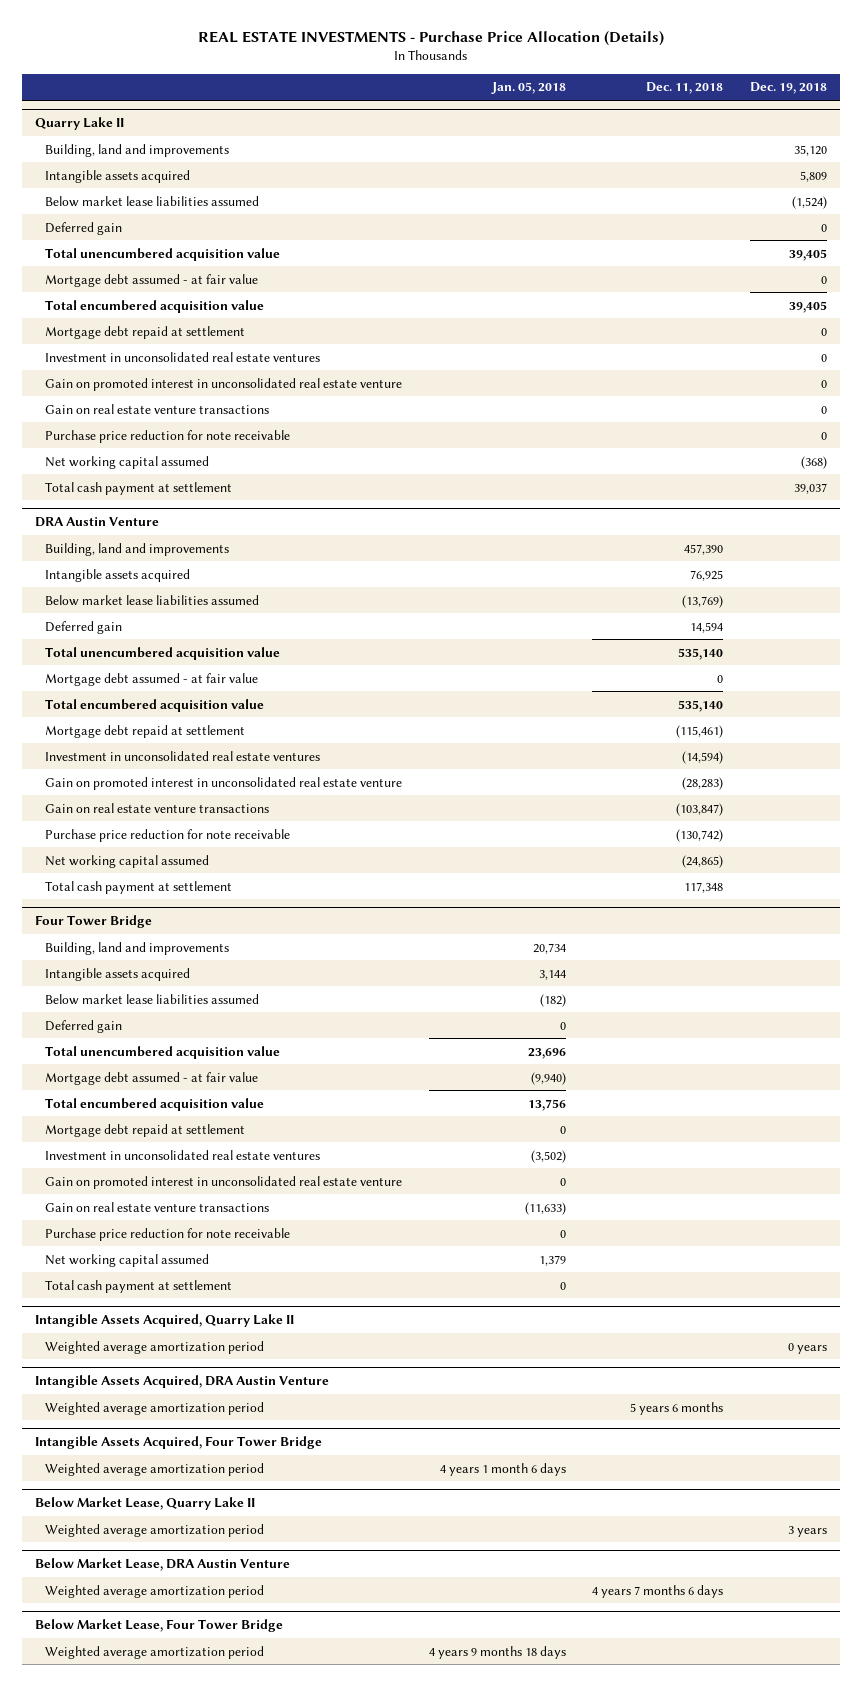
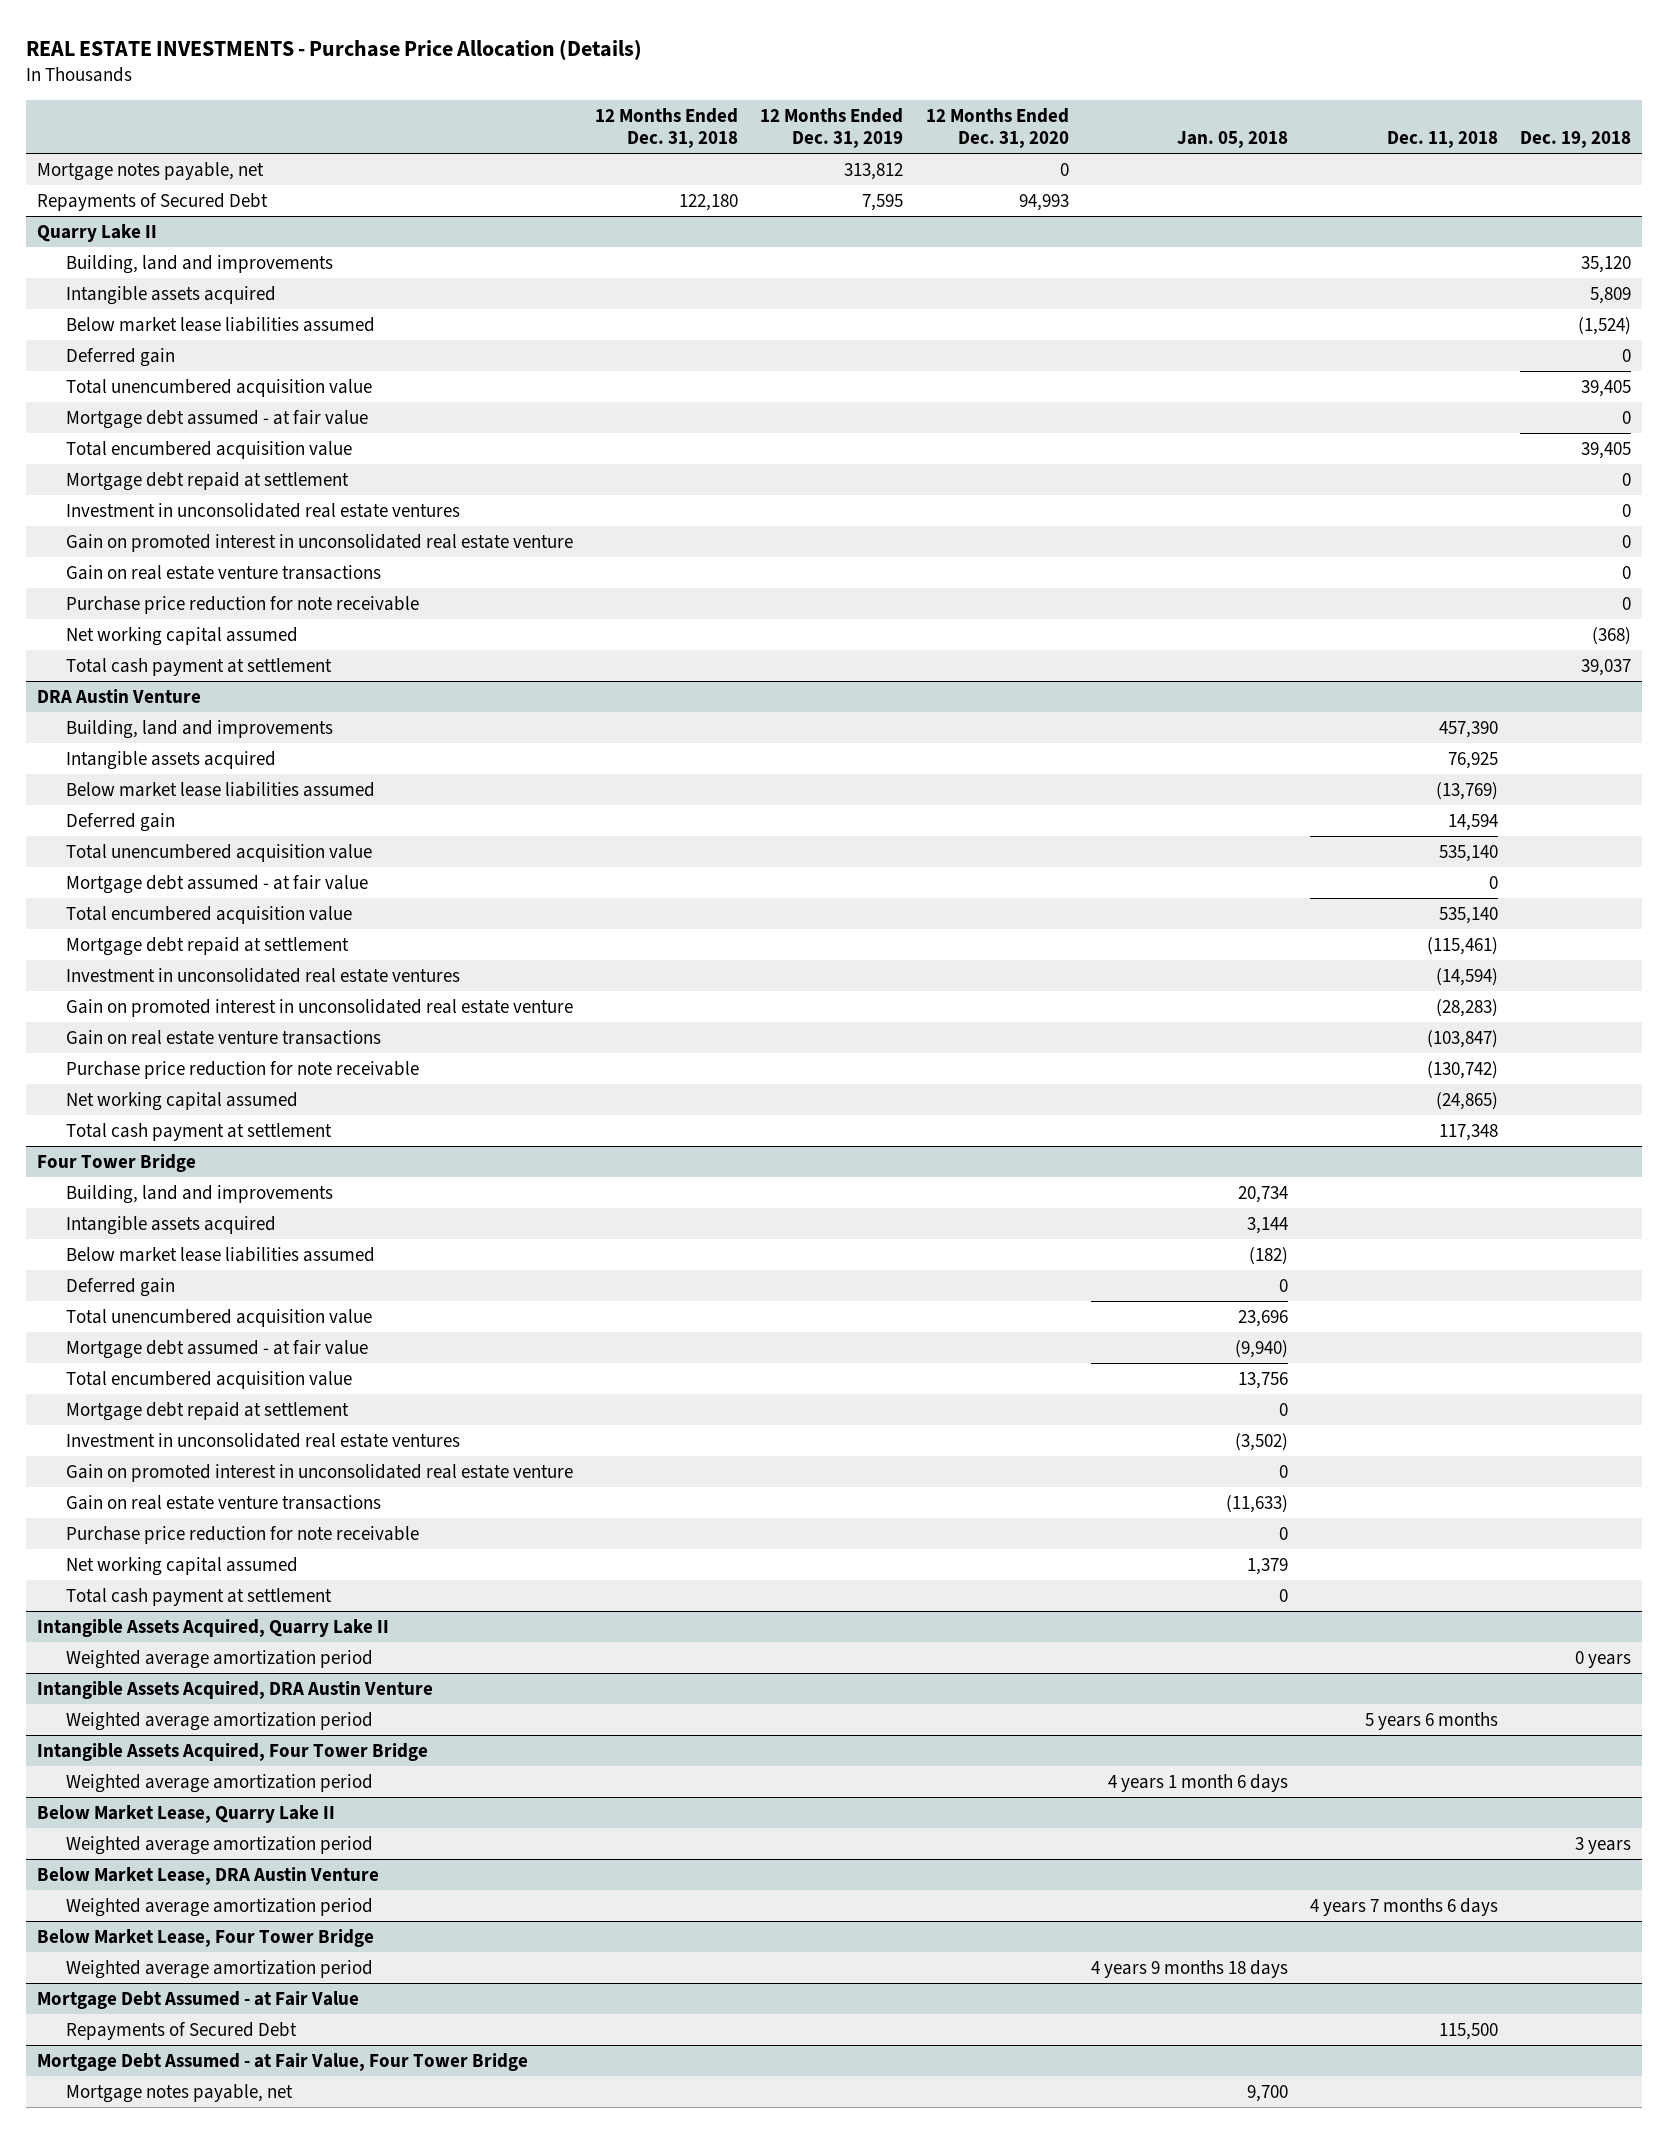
- | Jan. 05, 2018 | Dec. 11, 2018 | Dec. 19, 2018
+ | 12 Months Ended Dec. 31, 2018 | 12 Months Ended Dec. 31, 2019 | 12 Months Ended Dec. 31, 2020 | Jan. 05, 2018 | Dec. 11, 2018 | Dec. 19, 2018
+ Mortgage notes payable, net | | 313,812 | 0 | | |
+ Repayments of Secured Debt | 122,180 | 7,595 | 94,993 | | |
+ Mortgage Debt Assumed - at Fair Value
+ Repayments of Secured Debt | | | | | 115,500 |
+ Mortgage Debt Assumed - at Fair Value, Four Tower Bridge
+ Mortgage notes payable, net | | | | 9,700 | |

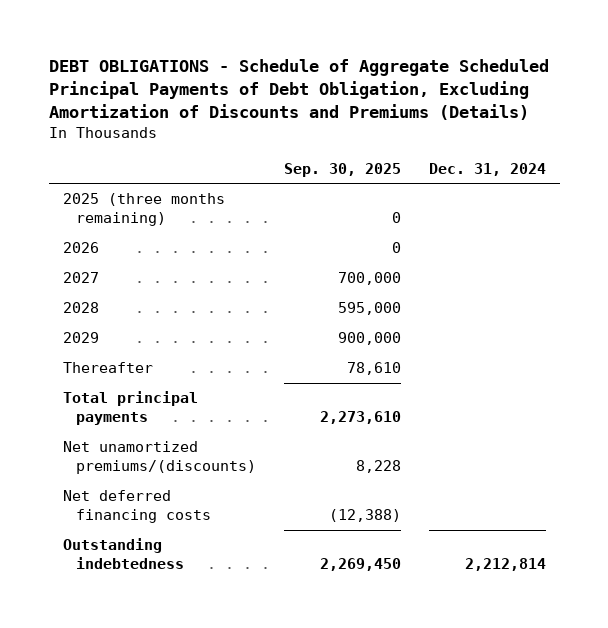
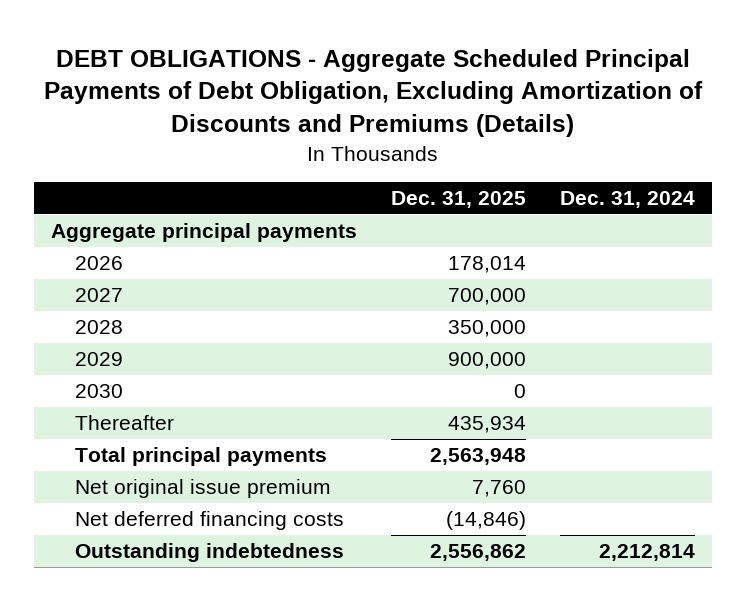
- DEBT OBLIGATIONS - Schedule of Aggregate Scheduled Principal Payments of Debt Obligation, Excluding Amortization of Discounts and Premiums (Details)
+ DEBT OBLIGATIONS - Aggregate Scheduled Principal Payments of Debt Obligation, Excluding Amortization of Discounts and Premiums (Details)
- | Sep. 30, 2025 | Dec. 31, 2024
+ | Dec. 31, 2025 | Dec. 31, 2024
- 2025 (three months remaining) | 0 |
+ Aggregate principal payments
+ 2030 | 0 |
- Net unamortized premiums/(discounts) | 8,228 |
+ Net original issue premium | 7,760 |

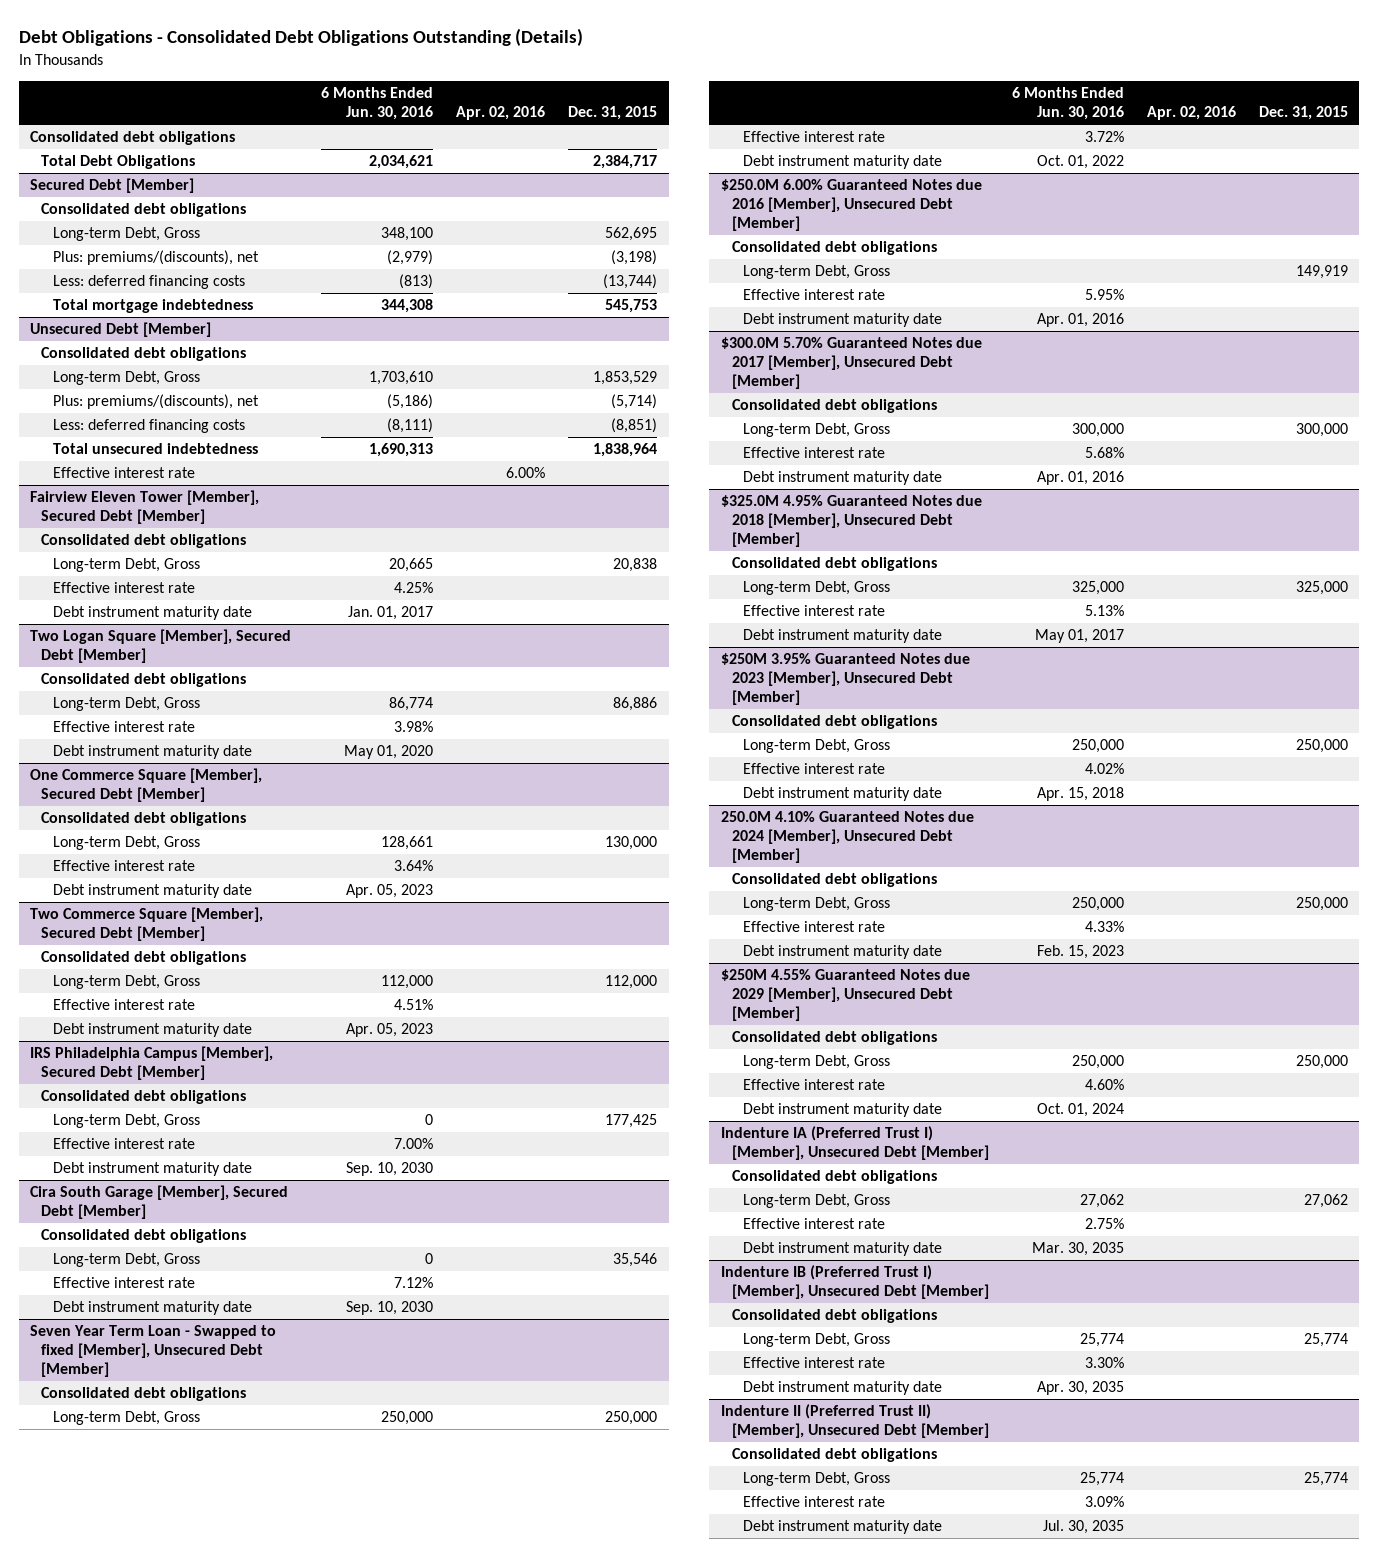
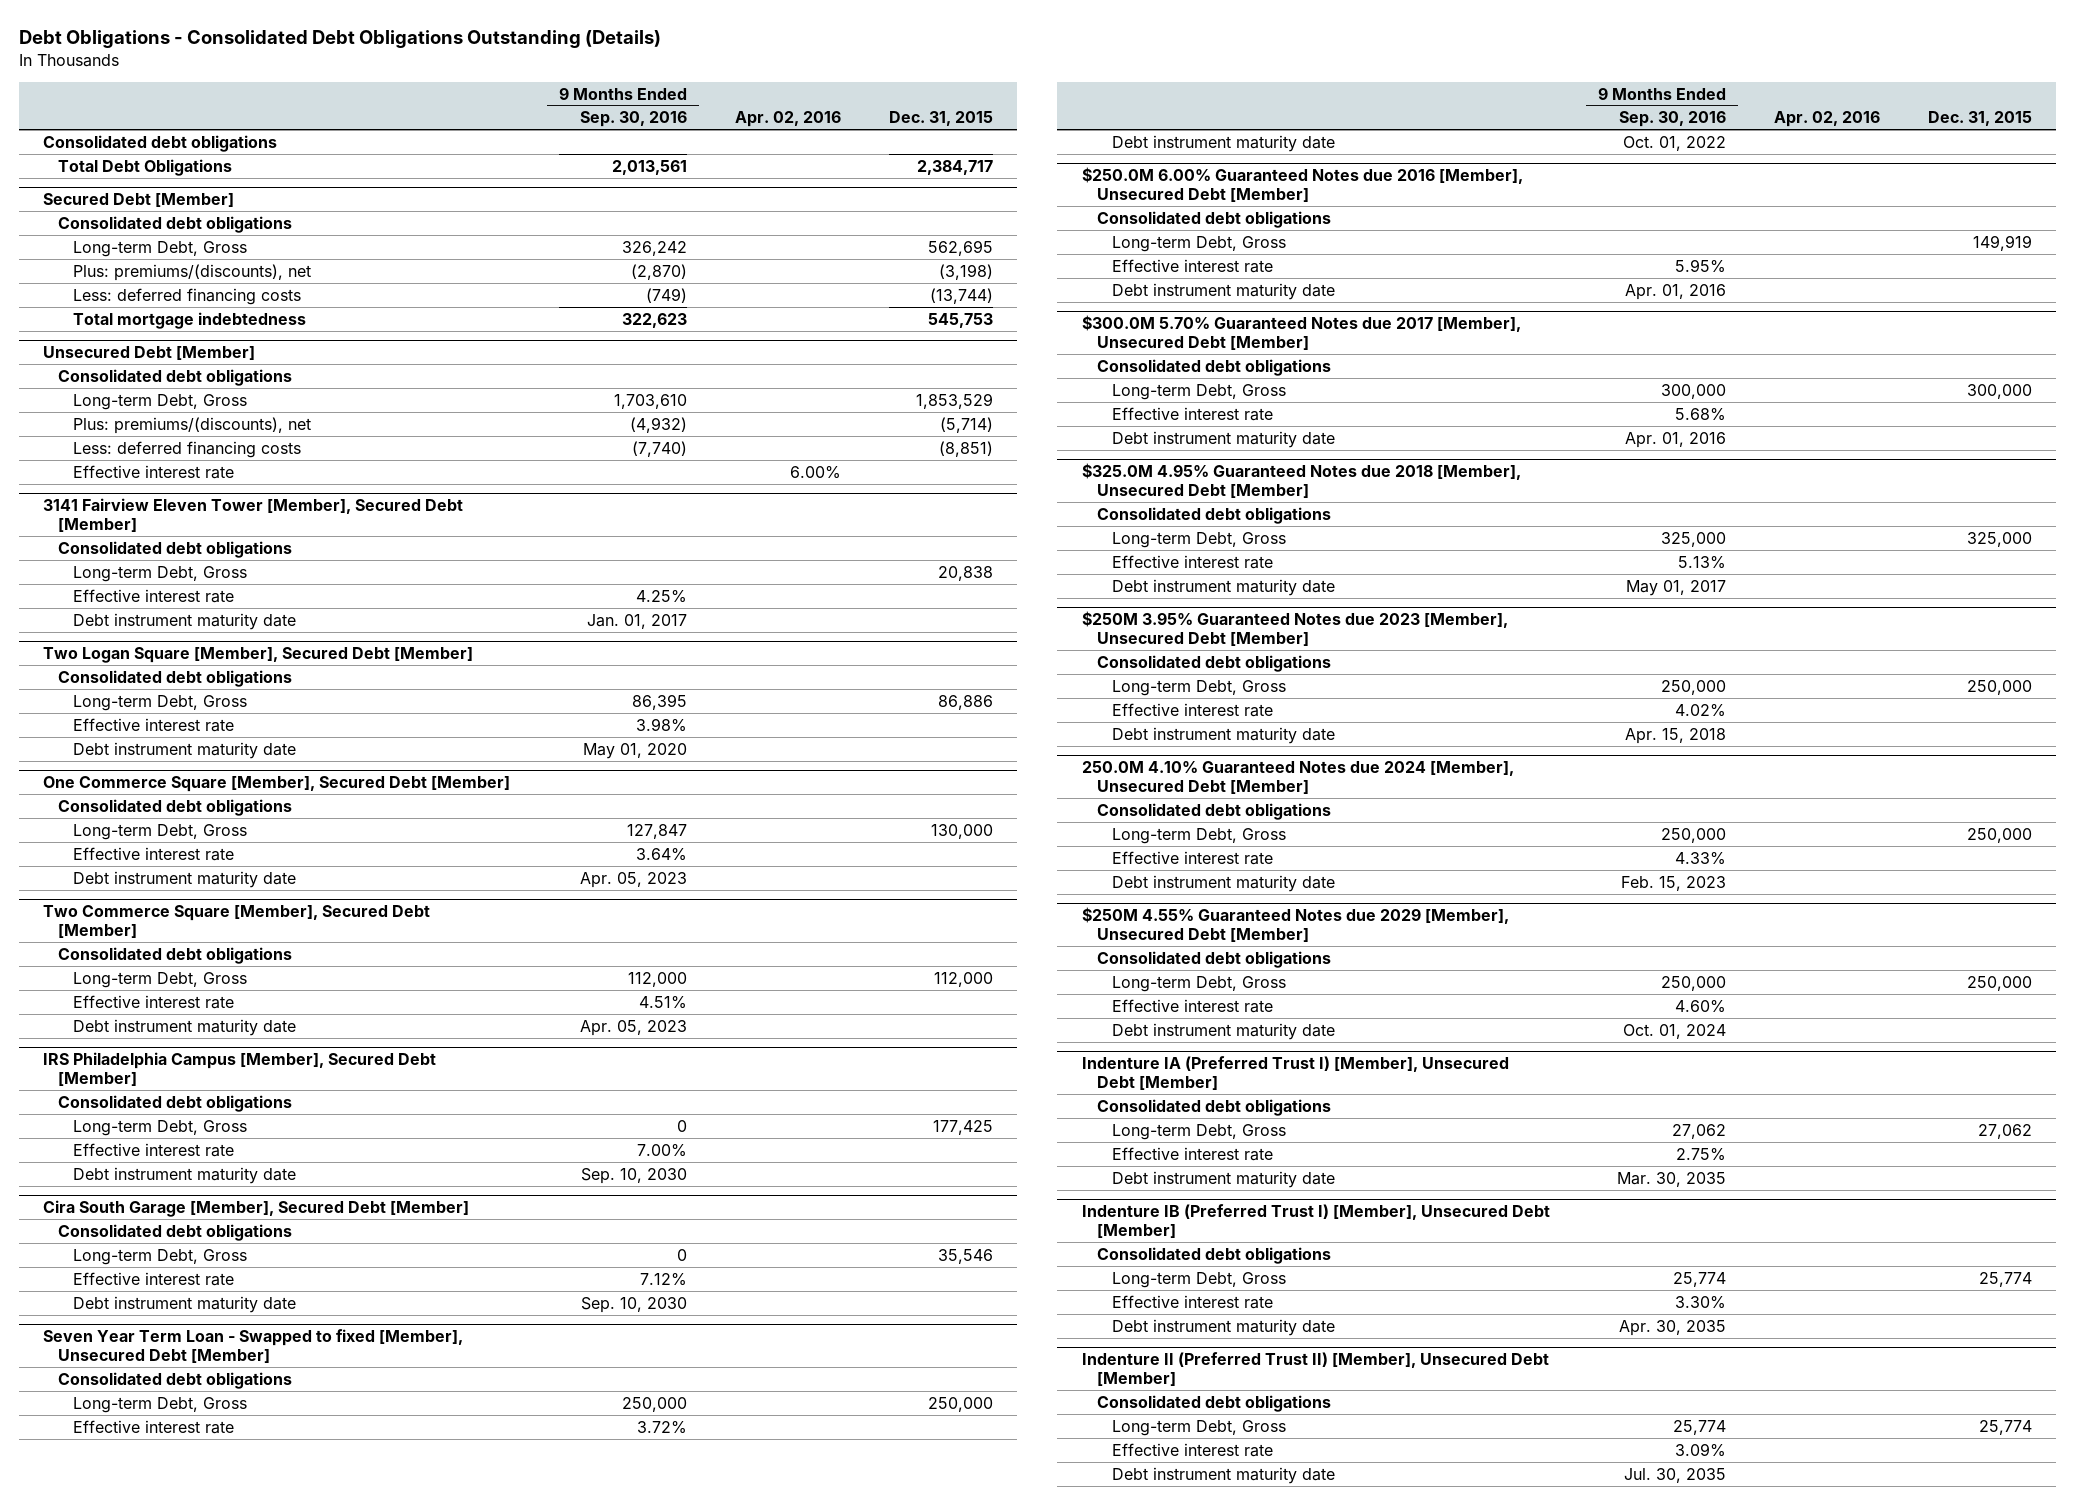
- | 6 Months Ended Jun. 30, 2016 | Apr. 02, 2016 | Dec. 31, 2015
+ | 9 Months Ended Sep. 30, 2016 | Apr. 02, 2016 | Dec. 31, 2015
@ Unsecured Debt [Member]
- Total unsecured indebtedness | 1,690,313 | | 1,838,964
- Fairview Eleven Tower [Member], Secured Debt [Member]
+ 3141 Fairview Eleven Tower [Member], Secured Debt [Member]

